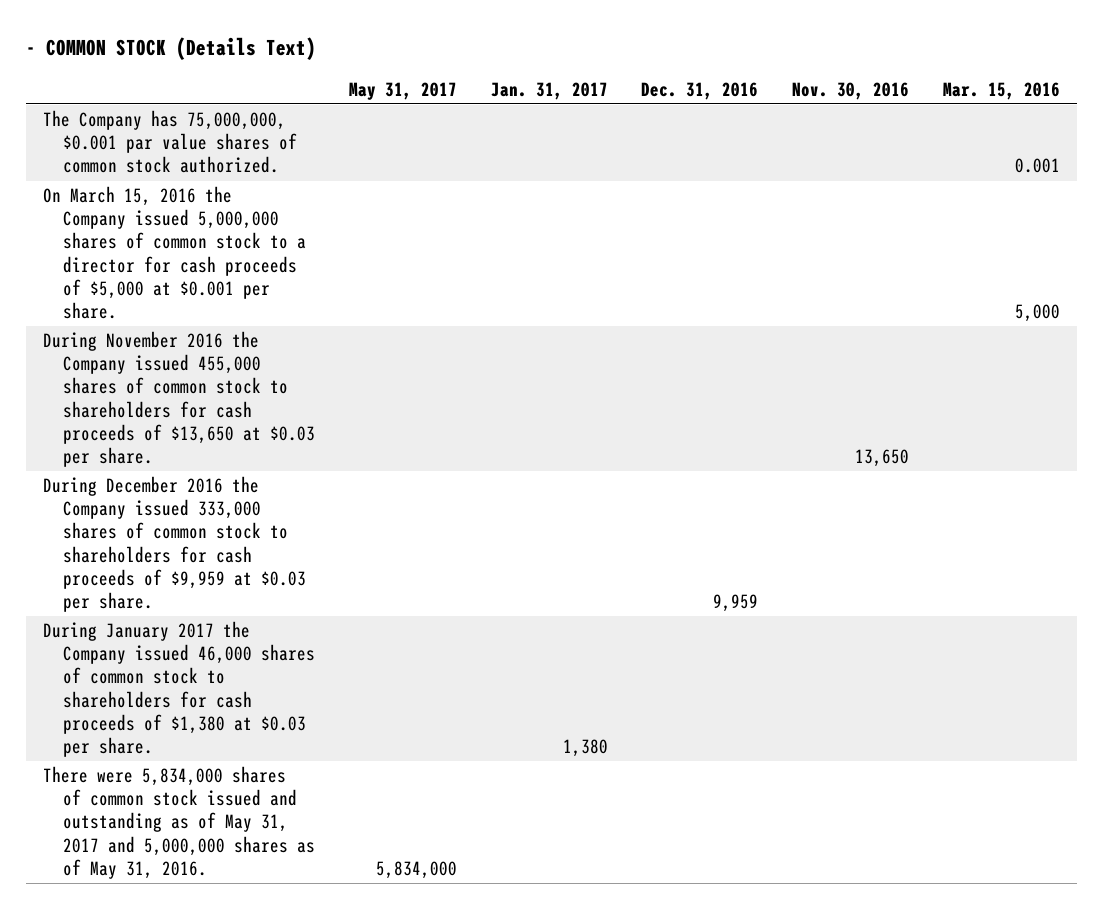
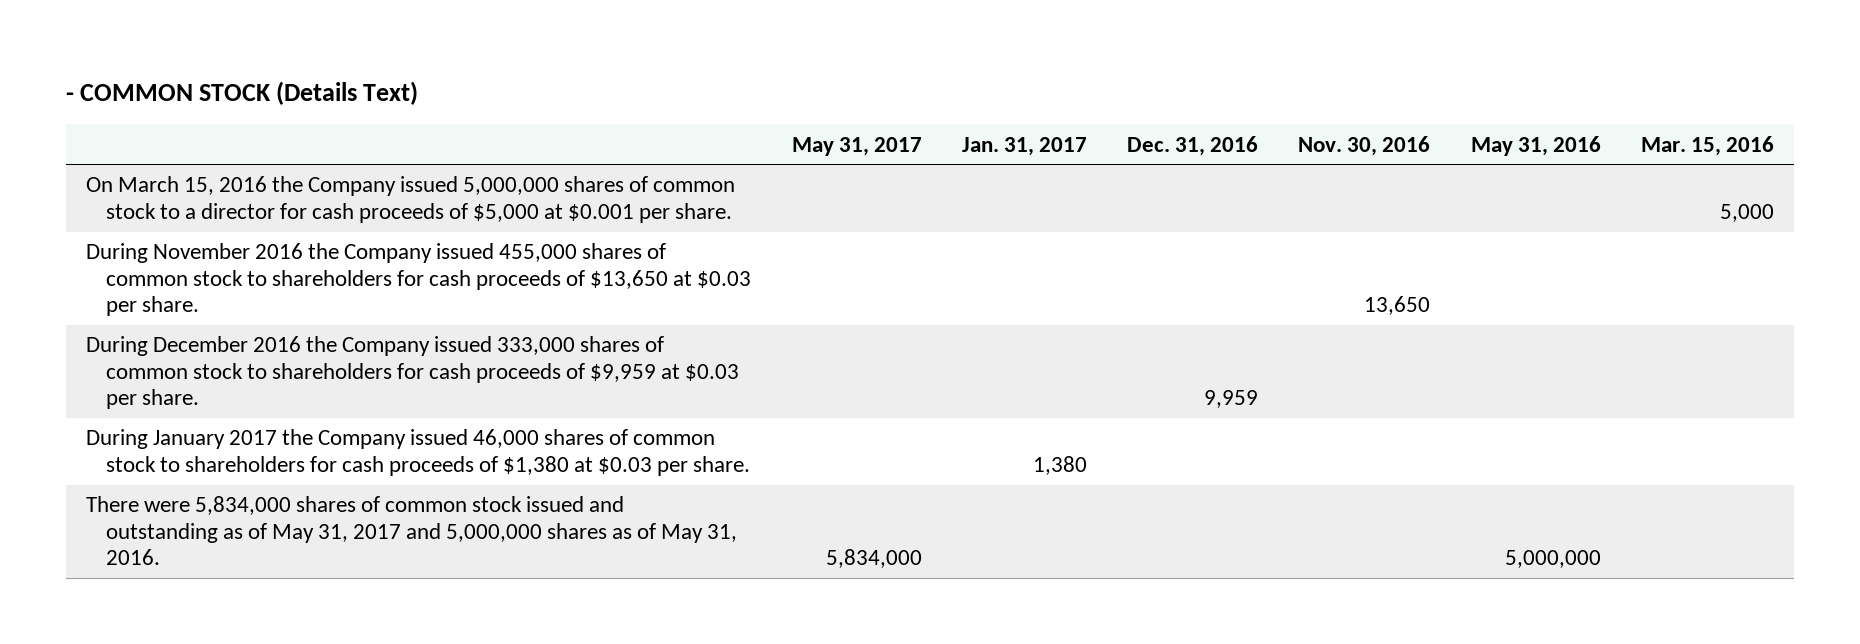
- | May 31, 2017 | Jan. 31, 2017 | Dec. 31, 2016 | Nov. 30, 2016 | Mar. 15, 2016
+ | May 31, 2017 | Jan. 31, 2017 | Dec. 31, 2016 | Nov. 30, 2016 | May 31, 2016 | Mar. 15, 2016
- The Company has 75,000,000, $0.001 par value shares of common stock authorized. | | | | | 0.001

